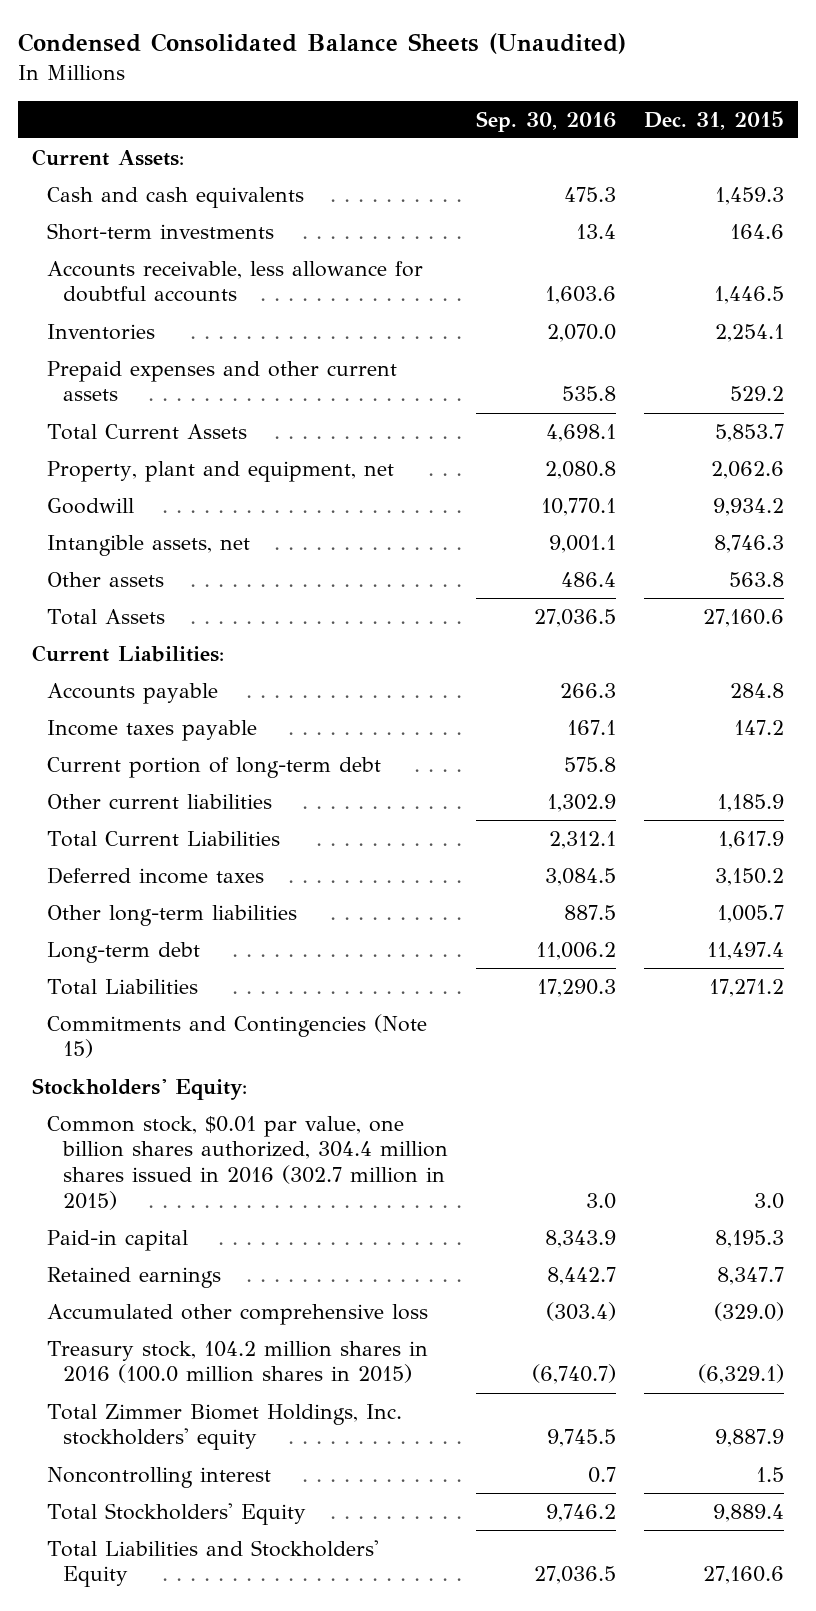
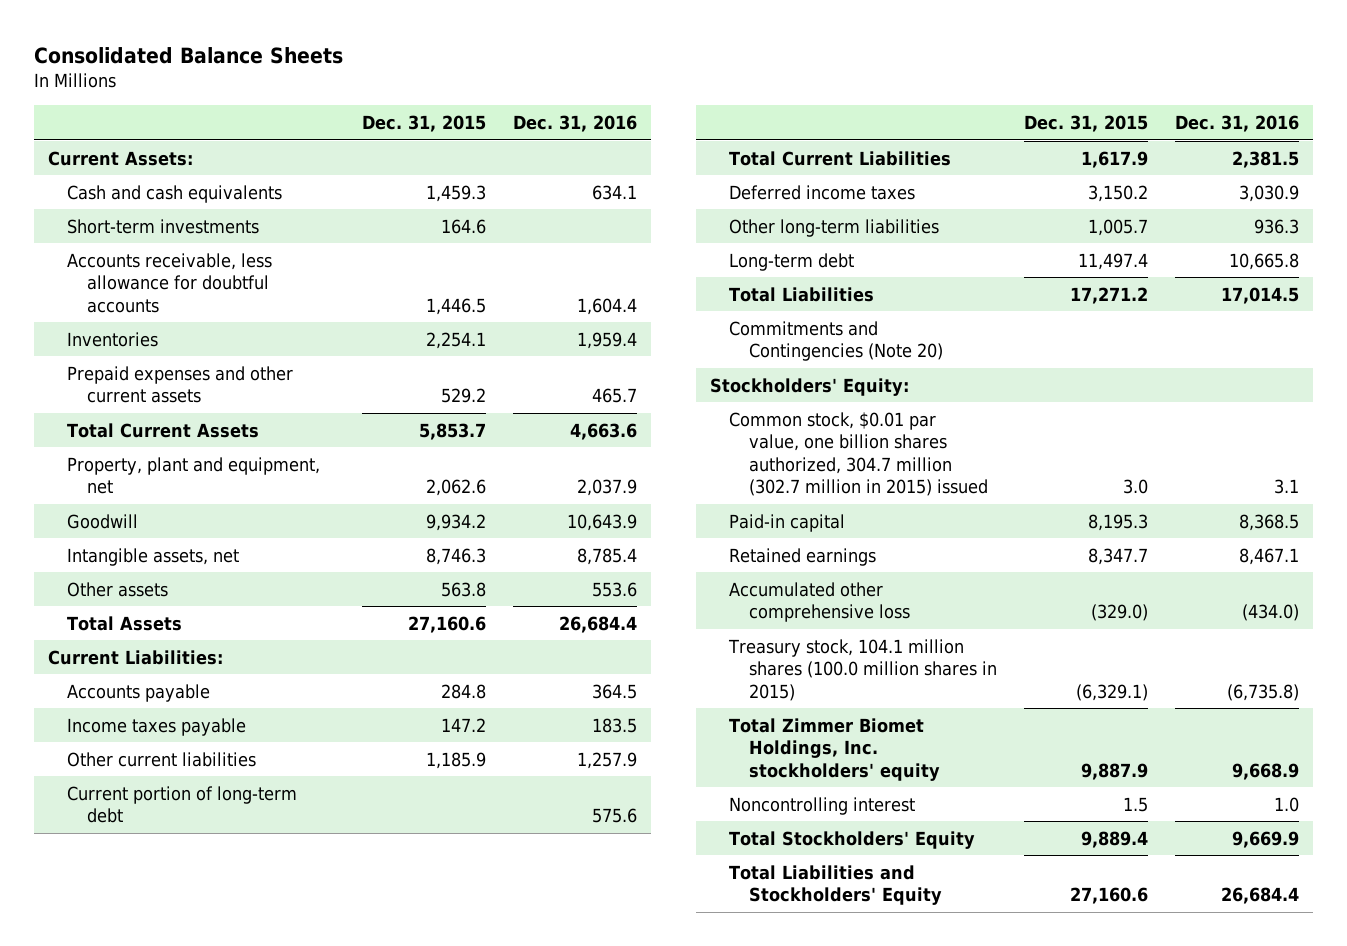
- Condensed Consolidated Balance Sheets (Unaudited)
+ Consolidated Balance Sheets
- | Sep. 30, 2016 | Dec. 31, 2015
+ | Dec. 31, 2015 | Dec. 31, 2016
moved down: Current portion of long-term debt | | 575.6
- Commitments and Contingencies (Note 15)
+ Commitments and Contingencies (Note 20)
- Common stock, $0.01 par value, one billion shares authorized, 304.4 million shares issued in 2016 (302.7 million in 2015) | 3.0 | 3.0
+ Common stock, $0.01 par value, one billion shares authorized, 304.7 million (302.7 million in 2015) issued | 3.0 | 3.1
- Treasury stock, 104.2 million shares in 2016 (100.0 million shares in 2015) | (6,740.7) | (6,329.1)
+ Treasury stock, 104.1 million shares (100.0 million shares in 2015) | (6,329.1) | (6,735.8)

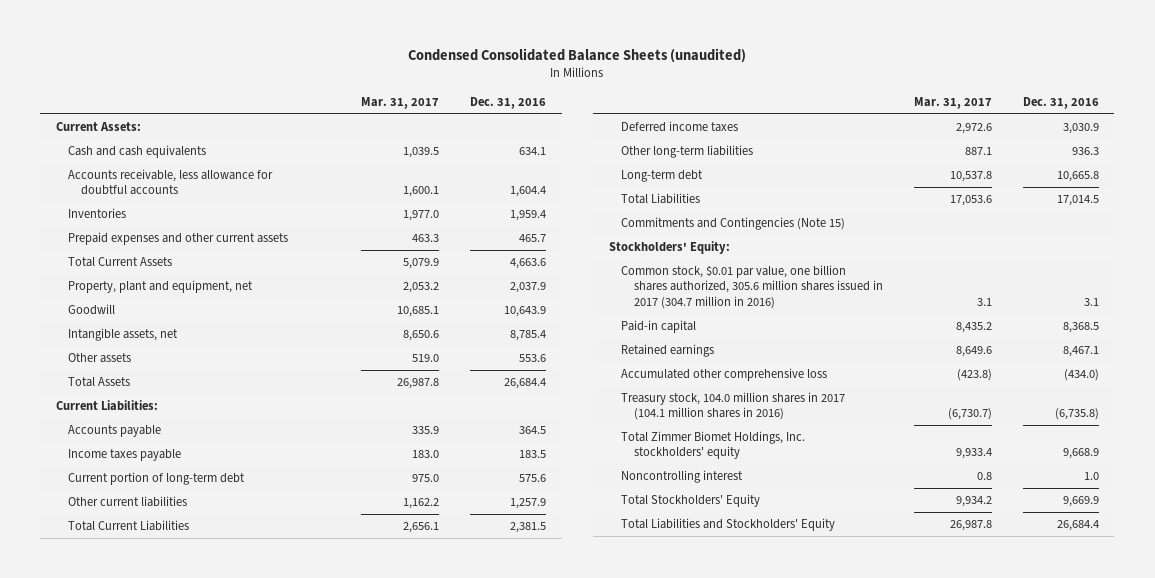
- Consolidated Balance Sheets
+ Condensed Consolidated Balance Sheets (unaudited)
- | Dec. 31, 2015 | Dec. 31, 2016
+ | Mar. 31, 2017 | Dec. 31, 2016
- Short-term investments | 164.6 |
moved down: Other current liabilities | 1,162.2 | 1,257.9
- Commitments and Contingencies (Note 20)
+ Commitments and Contingencies (Note 15)
- Common stock, $0.01 par value, one billion shares authorized, 304.7 million (302.7 million in 2015) issued | 3.0 | 3.1
+ Common stock, $0.01 par value, one billion shares authorized, 305.6 million shares issued in 2017 (304.7 million in 2016) | 3.1 | 3.1
- Treasury stock, 104.1 million shares (100.0 million shares in 2015) | (6,329.1) | (6,735.8)
+ Treasury stock, 104.0 million shares in 2017 (104.1 million shares in 2016) | (6,730.7) | (6,735.8)

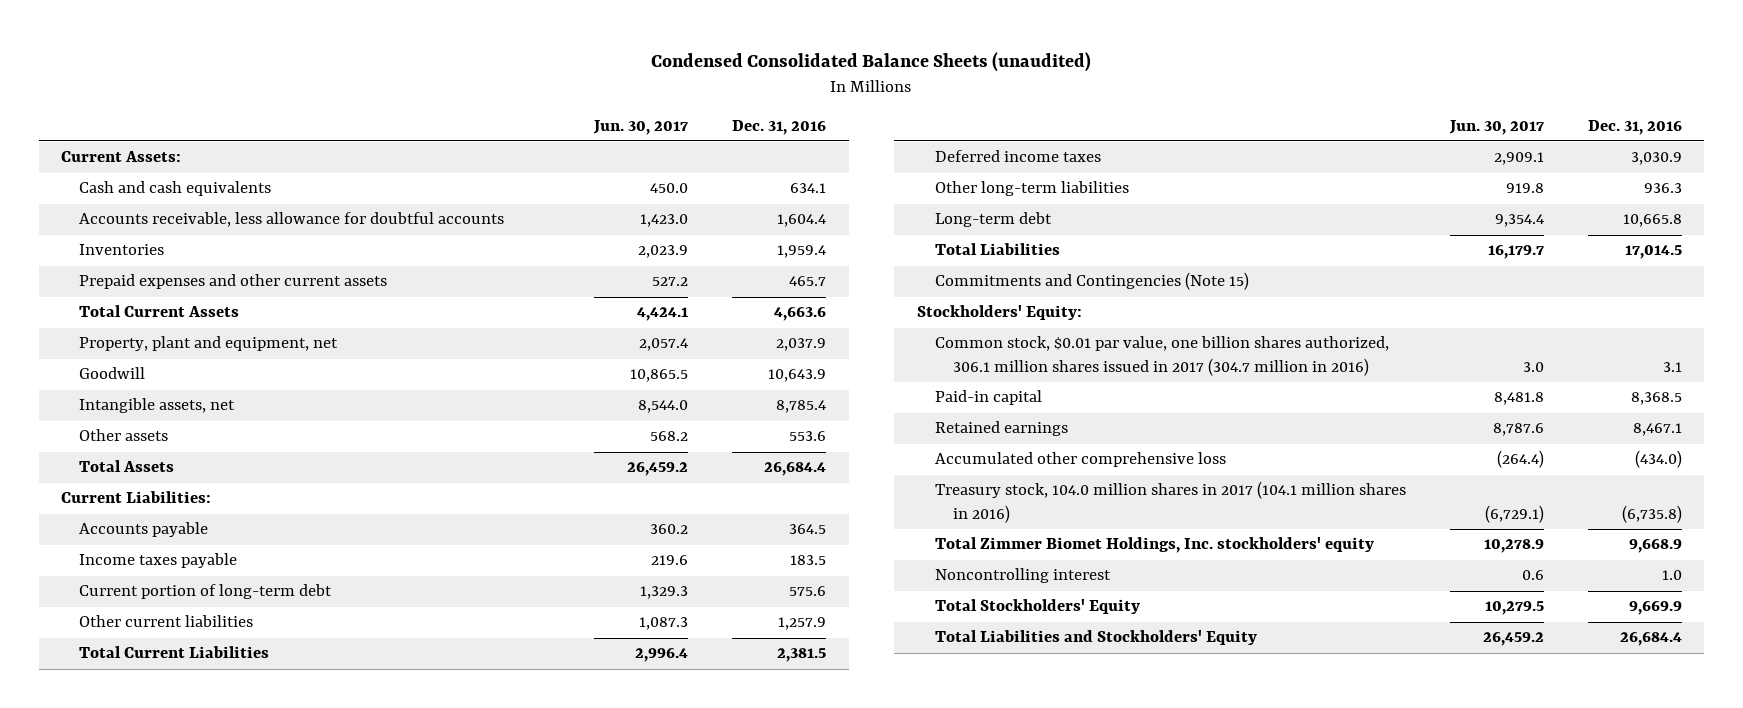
- | Mar. 31, 2017 | Dec. 31, 2016
+ | Jun. 30, 2017 | Dec. 31, 2016
- Common stock, $0.01 par value, one billion shares authorized, 305.6 million shares issued in 2017 (304.7 million in 2016) | 3.1 | 3.1
+ Common stock, $0.01 par value, one billion shares authorized, 306.1 million shares issued in 2017 (304.7 million in 2016) | 3.0 | 3.1

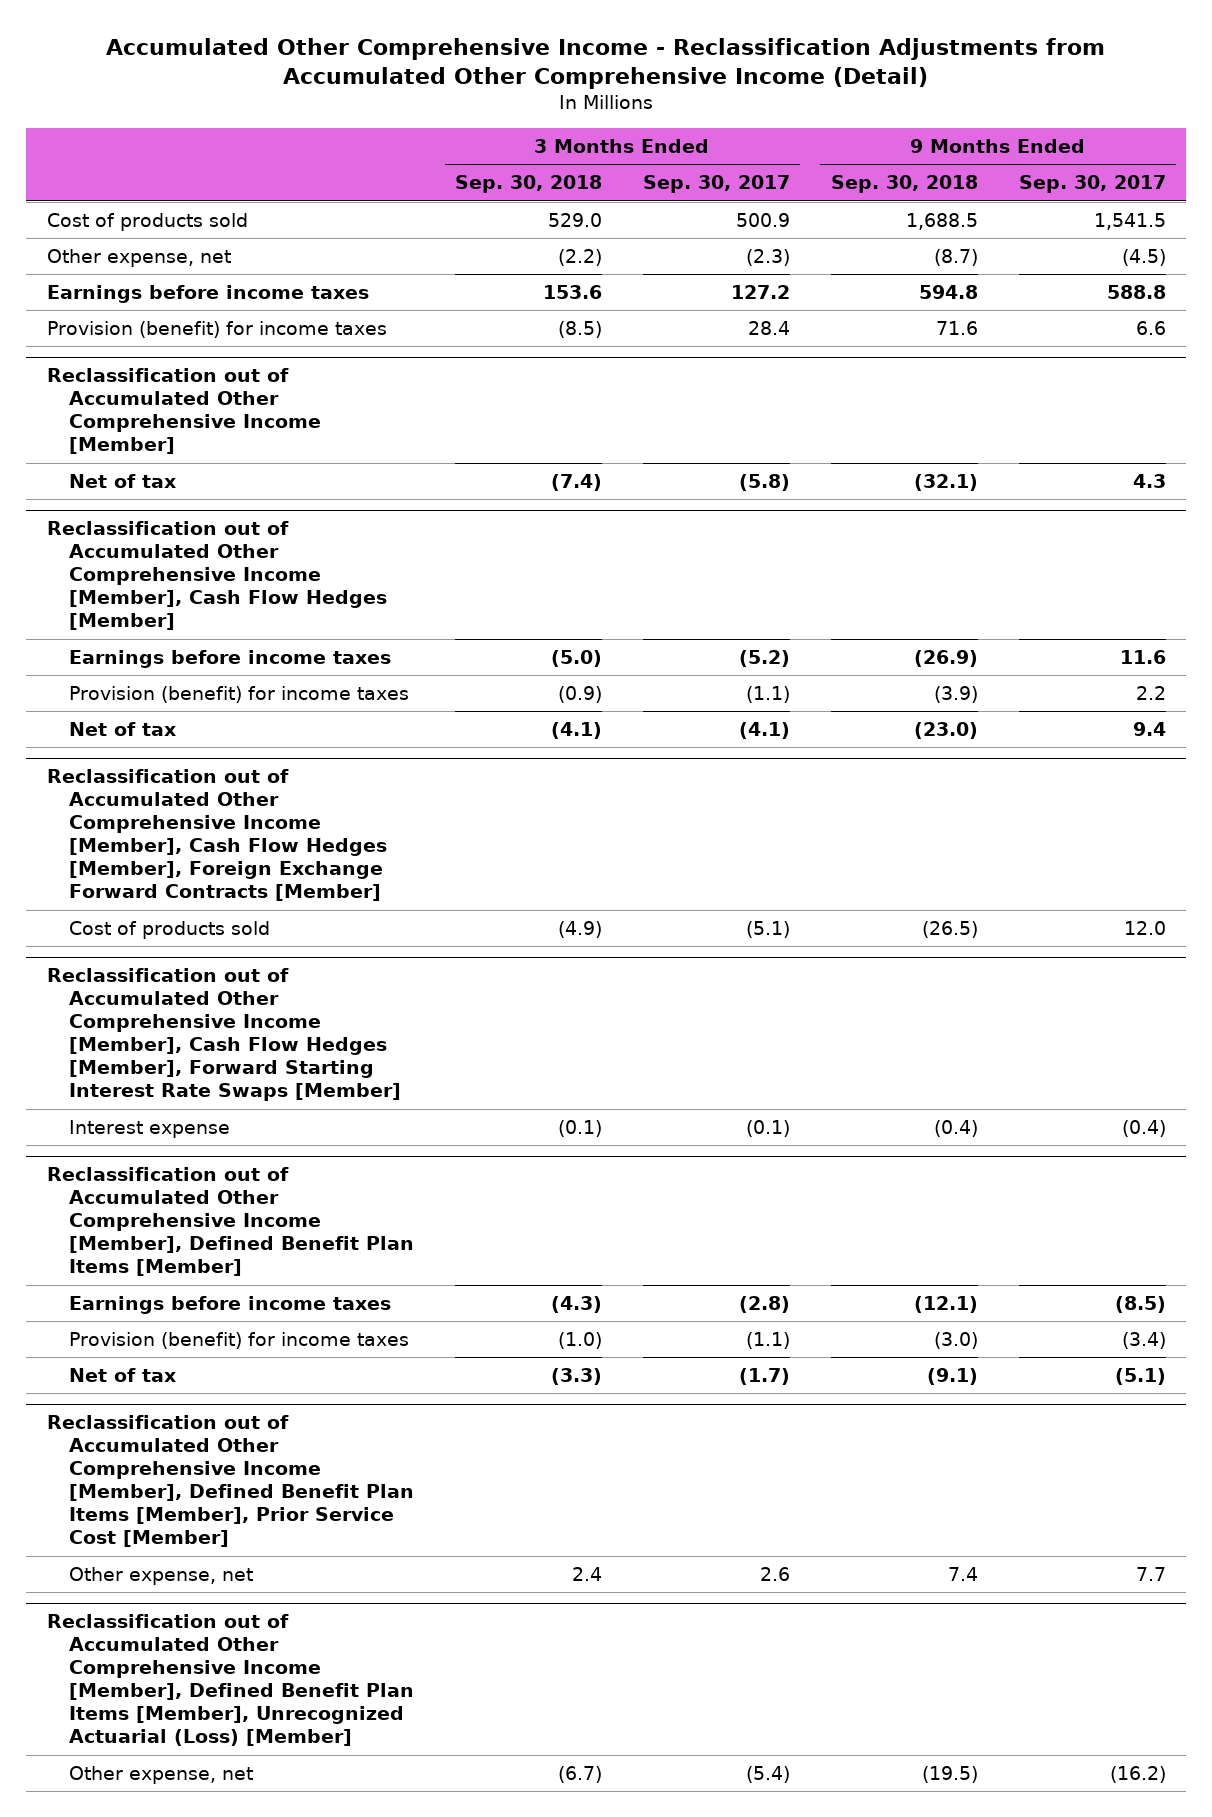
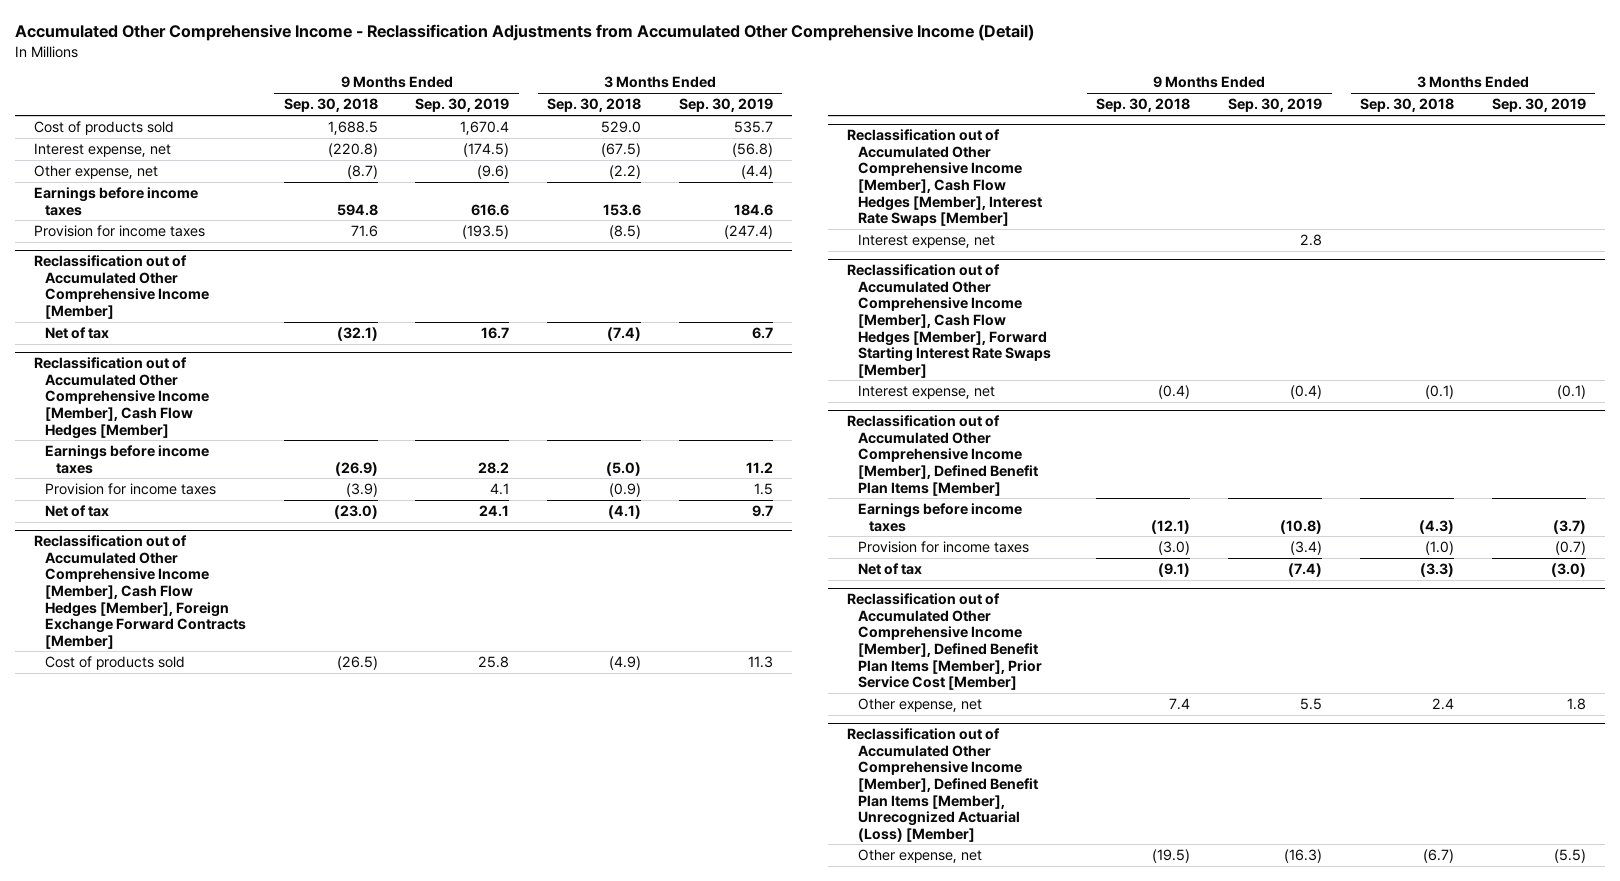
- | 3 Months Ended Sep. 30, 2018 | 3 Months Ended Sep. 30, 2017 | 9 Months Ended Sep. 30, 2018 | 9 Months Ended Sep. 30, 2017
+ | 9 Months Ended Sep. 30, 2018 | 9 Months Ended Sep. 30, 2019 | 3 Months Ended Sep. 30, 2018 | 3 Months Ended Sep. 30, 2019
+ Interest expense, net | (220.8) | (174.5) | (67.5) | (56.8)
- Provision (benefit) for income taxes | (8.5) | 28.4 | 71.6 | 6.6
+ Provision for income taxes | 71.6 | (193.5) | (8.5) | (247.4)
@ Reclassification out of Accumulated Other Comprehensive Income [Member], Cash Flow Hedges [Member]
- Provision (benefit) for income taxes | (0.9) | (1.1) | (3.9) | 2.2
+ Provision for income taxes | (3.9) | 4.1 | (0.9) | 1.5
+ Reclassification out of Accumulated Other Comprehensive Income [Member], Cash Flow Hedges [Member], Interest Rate Swaps [Member]
+ Interest expense, net | | 2.8 | |
@ Reclassification out of Accumulated Other Comprehensive Income [Member], Cash Flow Hedges [Member], Forward Starting Interest Rate Swaps [Member]
- Interest expense | (0.1) | (0.1) | (0.4) | (0.4)
+ Interest expense, net | (0.4) | (0.4) | (0.1) | (0.1)
@ Reclassification out of Accumulated Other Comprehensive Income [Member], Defined Benefit Plan Items [Member]
- Provision (benefit) for income taxes | (1.0) | (1.1) | (3.0) | (3.4)
+ Provision for income taxes | (3.0) | (3.4) | (1.0) | (0.7)

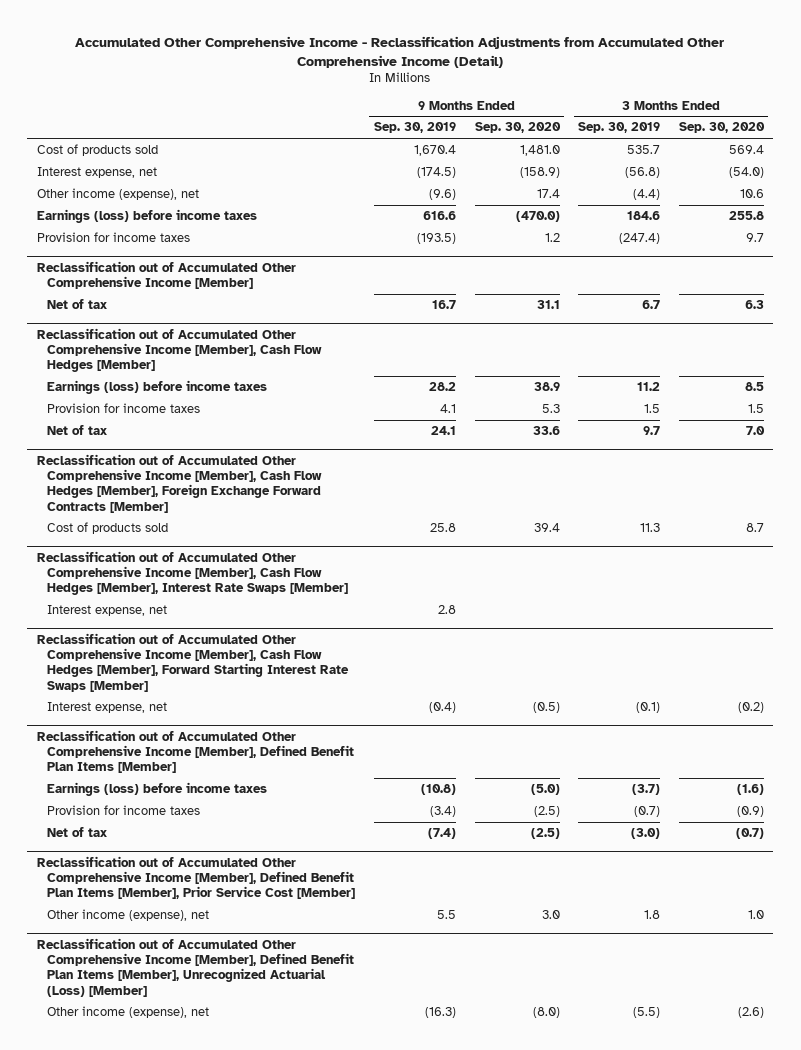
- | 9 Months Ended Sep. 30, 2018 | 9 Months Ended Sep. 30, 2019 | 3 Months Ended Sep. 30, 2018 | 3 Months Ended Sep. 30, 2019
+ | 9 Months Ended Sep. 30, 2019 | 9 Months Ended Sep. 30, 2020 | 3 Months Ended Sep. 30, 2019 | 3 Months Ended Sep. 30, 2020
- Other expense, net | (8.7) | (9.6) | (2.2) | (4.4)
- Earnings before income taxes | 594.8 | 616.6 | 153.6 | 184.6
+ Other income (expense), net | (9.6) | 17.4 | (4.4) | 10.6
+ Earnings (loss) before income taxes | 616.6 | (470.0) | 184.6 | 255.8
@ Reclassification out of Accumulated Other Comprehensive Income [Member], Cash Flow Hedges [Member]
- Earnings before income taxes | (26.9) | 28.2 | (5.0) | 11.2
+ Earnings (loss) before income taxes | 28.2 | 38.9 | 11.2 | 8.5
@ Reclassification out of Accumulated Other Comprehensive Income [Member], Defined Benefit Plan Items [Member]
- Earnings before income taxes | (12.1) | (10.8) | (4.3) | (3.7)
+ Earnings (loss) before income taxes | (10.8) | (5.0) | (3.7) | (1.6)
@ Reclassification out of Accumulated Other Comprehensive Income [Member], Defined Benefit Plan Items [Member], Prior Service Cost [Member]
- Other expense, net | 7.4 | 5.5 | 2.4 | 1.8
+ Other income (expense), net | 5.5 | 3.0 | 1.8 | 1.0
@ Reclassification out of Accumulated Other Comprehensive Income [Member], Defined Benefit Plan Items [Member], Unrecognized Actuarial (Loss) [Member]
- Other expense, net | (19.5) | (16.3) | (6.7) | (5.5)
+ Other income (expense), net | (16.3) | (8.0) | (5.5) | (2.6)

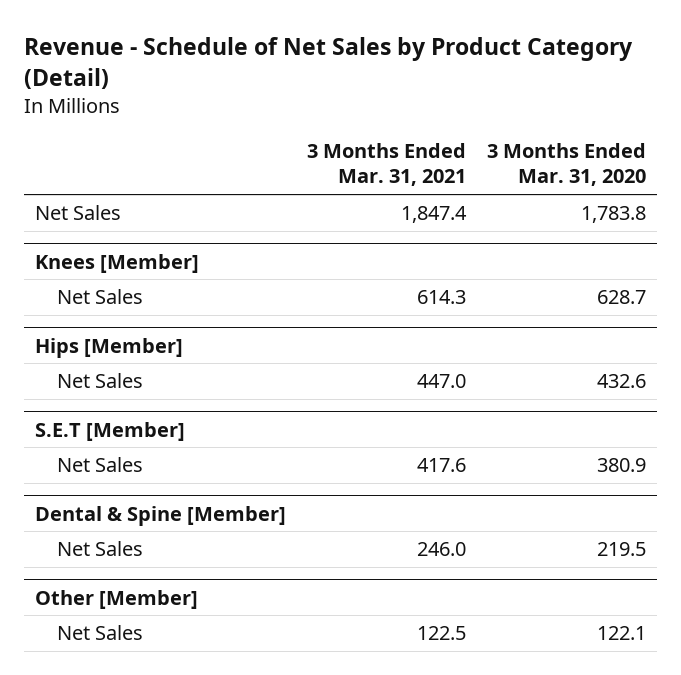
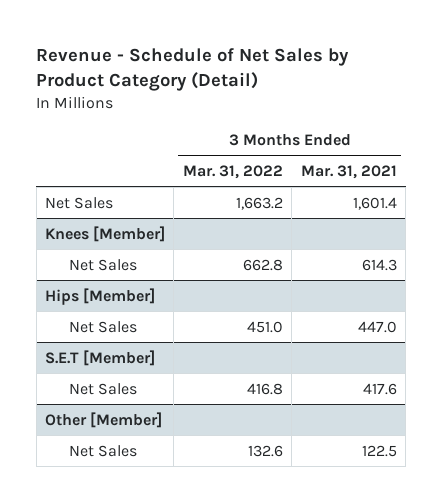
- | 3 Months Ended Mar. 31, 2021 | 3 Months Ended Mar. 31, 2020
+ | 3 Months Ended Mar. 31, 2022 | 3 Months Ended Mar. 31, 2021
- Net Sales | 1,847.4 | 1,783.8
+ Net Sales | 1,663.2 | 1,601.4
- Dental & Spine [Member]
- Net Sales | 246.0 | 219.5

